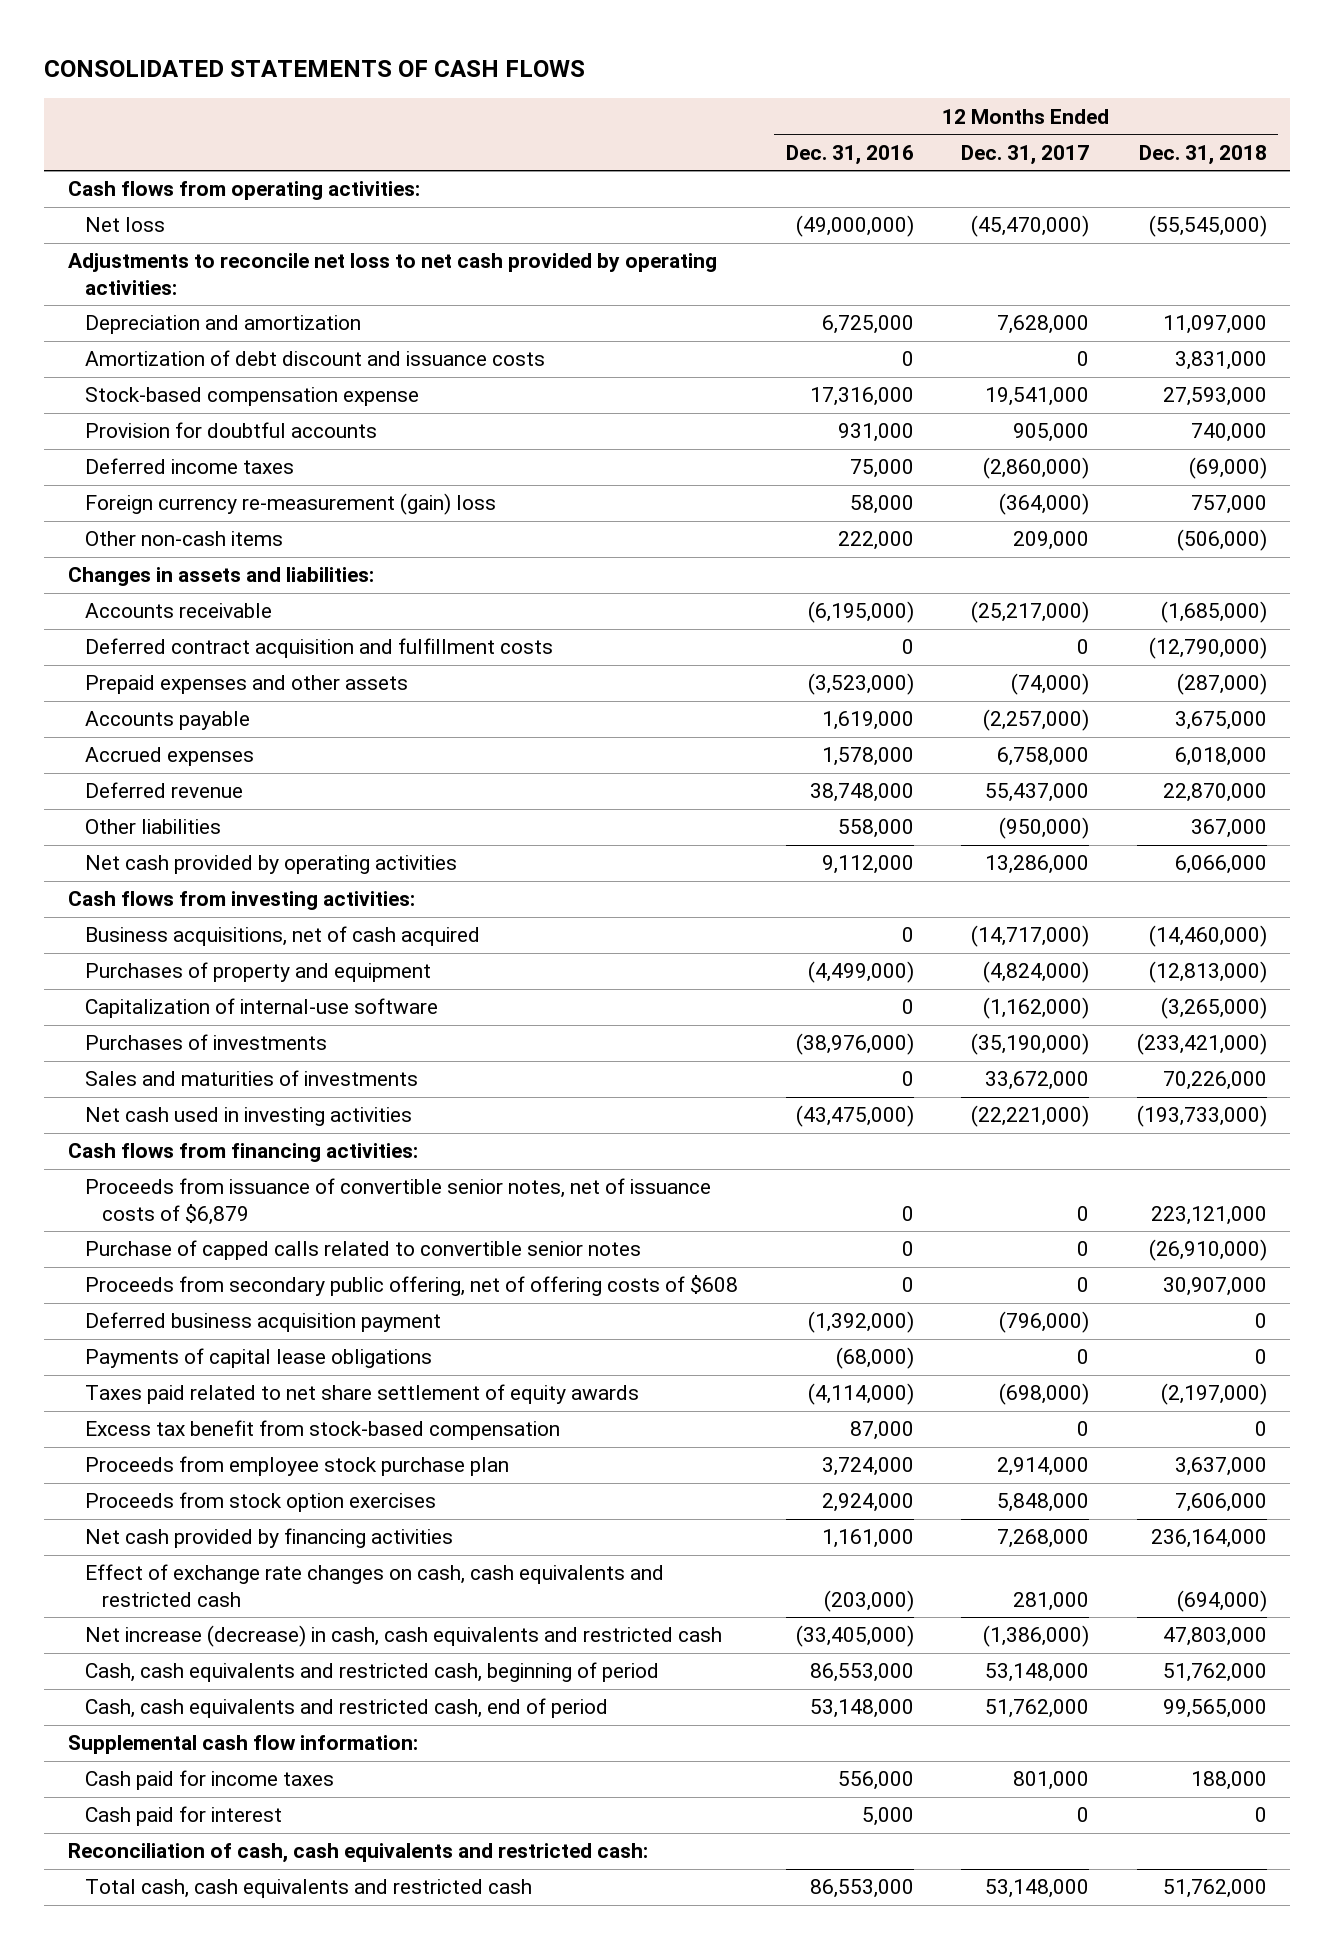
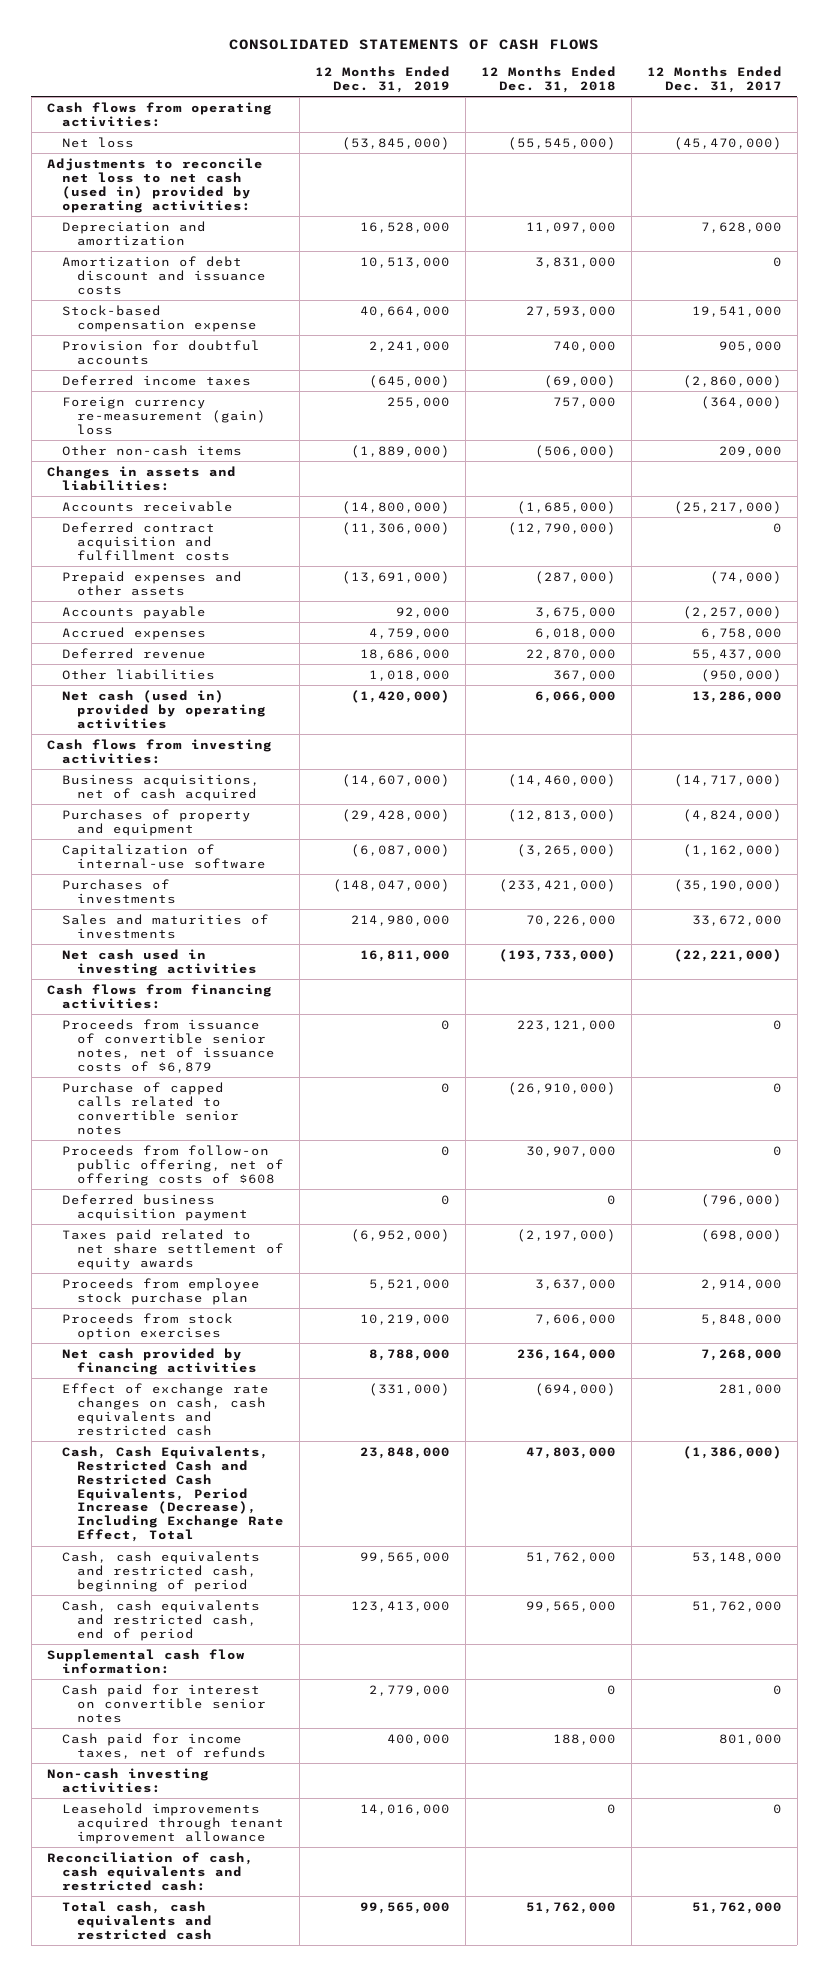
- | 12 Months Ended Dec. 31, 2016 | 12 Months Ended Dec. 31, 2017 | 12 Months Ended Dec. 31, 2018
+ | 12 Months Ended Dec. 31, 2019 | 12 Months Ended Dec. 31, 2018 | 12 Months Ended Dec. 31, 2017
- Adjustments to reconcile net loss to net cash provided by operating activities:
+ Adjustments to reconcile net loss to net cash (used in) provided by operating activities:
- Net cash provided by operating activities | 9,112,000 | 13,286,000 | 6,066,000
+ Net cash (used in) provided by operating activities | (1,420,000) | 6,066,000 | 13,286,000
- Proceeds from secondary public offering, net of offering costs of $608 | 0 | 0 | 30,907,000
+ Proceeds from follow-on public offering, net of offering costs of $608 | 0 | 30,907,000 | 0
- Payments of capital lease obligations | (68,000) | 0 | 0
- Excess tax benefit from stock-based compensation | 87,000 | 0 | 0
- Net increase (decrease) in cash, cash equivalents and restricted cash | (33,405,000) | (1,386,000) | 47,803,000
+ Cash, Cash Equivalents, Restricted Cash and Restricted Cash Equivalents, Period Increase (Decrease), Including Exchange Rate Effect, Total | 23,848,000 | 47,803,000 | (1,386,000)
- Cash paid for income taxes | 556,000 | 801,000 | 188,000
- Cash paid for interest | 5,000 | 0 | 0
+ Cash paid for interest on convertible senior notes | 2,779,000 | 0 | 0
+ Cash paid for income taxes, net of refunds | 400,000 | 188,000 | 801,000
+ Non-cash investing activities:
+ Leasehold improvements acquired through tenant improvement allowance | 14,016,000 | 0 | 0
- Total cash, cash equivalents and restricted cash | 86,553,000 | 53,148,000 | 51,762,000
+ Total cash, cash equivalents and restricted cash | 99,565,000 | 51,762,000 | 51,762,000

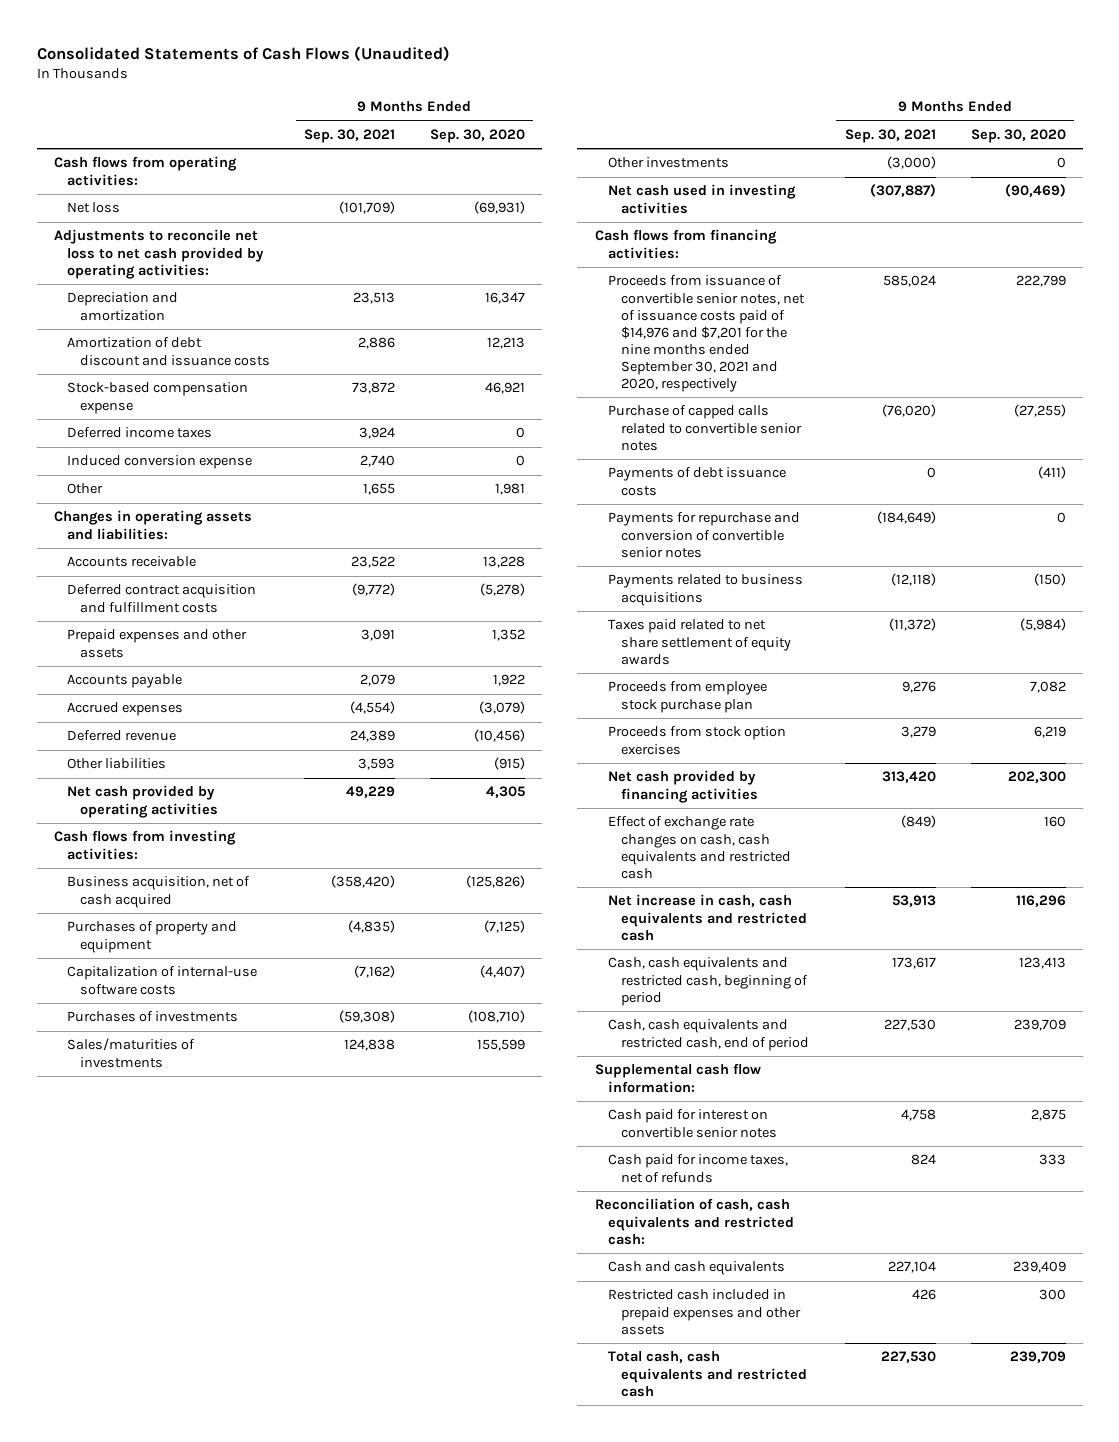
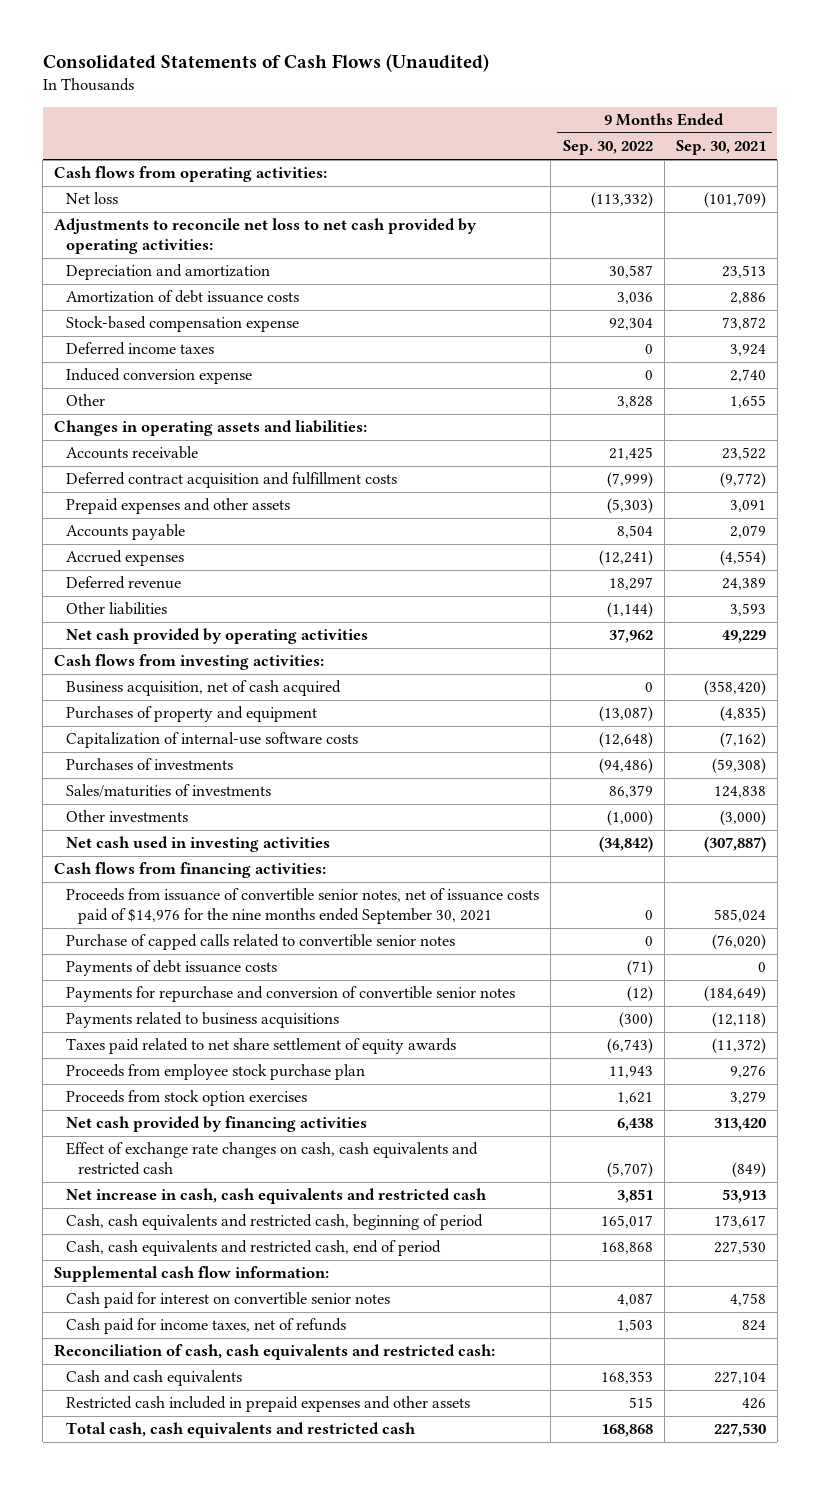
- | 9 Months Ended Sep. 30, 2021 | 9 Months Ended Sep. 30, 2020
+ | 9 Months Ended Sep. 30, 2022 | 9 Months Ended Sep. 30, 2021
- Amortization of debt discount and issuance costs | 2,886 | 12,213
+ Amortization of debt issuance costs | 3,036 | 2,886
- Proceeds from issuance of convertible senior notes, net of issuance costs paid of $14,976 and $7,201 for the nine months ended September 30, 2021 and 2020, respectively | 585,024 | 222,799
+ Proceeds from issuance of convertible senior notes, net of issuance costs paid of $14,976 for the nine months ended September 30, 2021 | 0 | 585,024

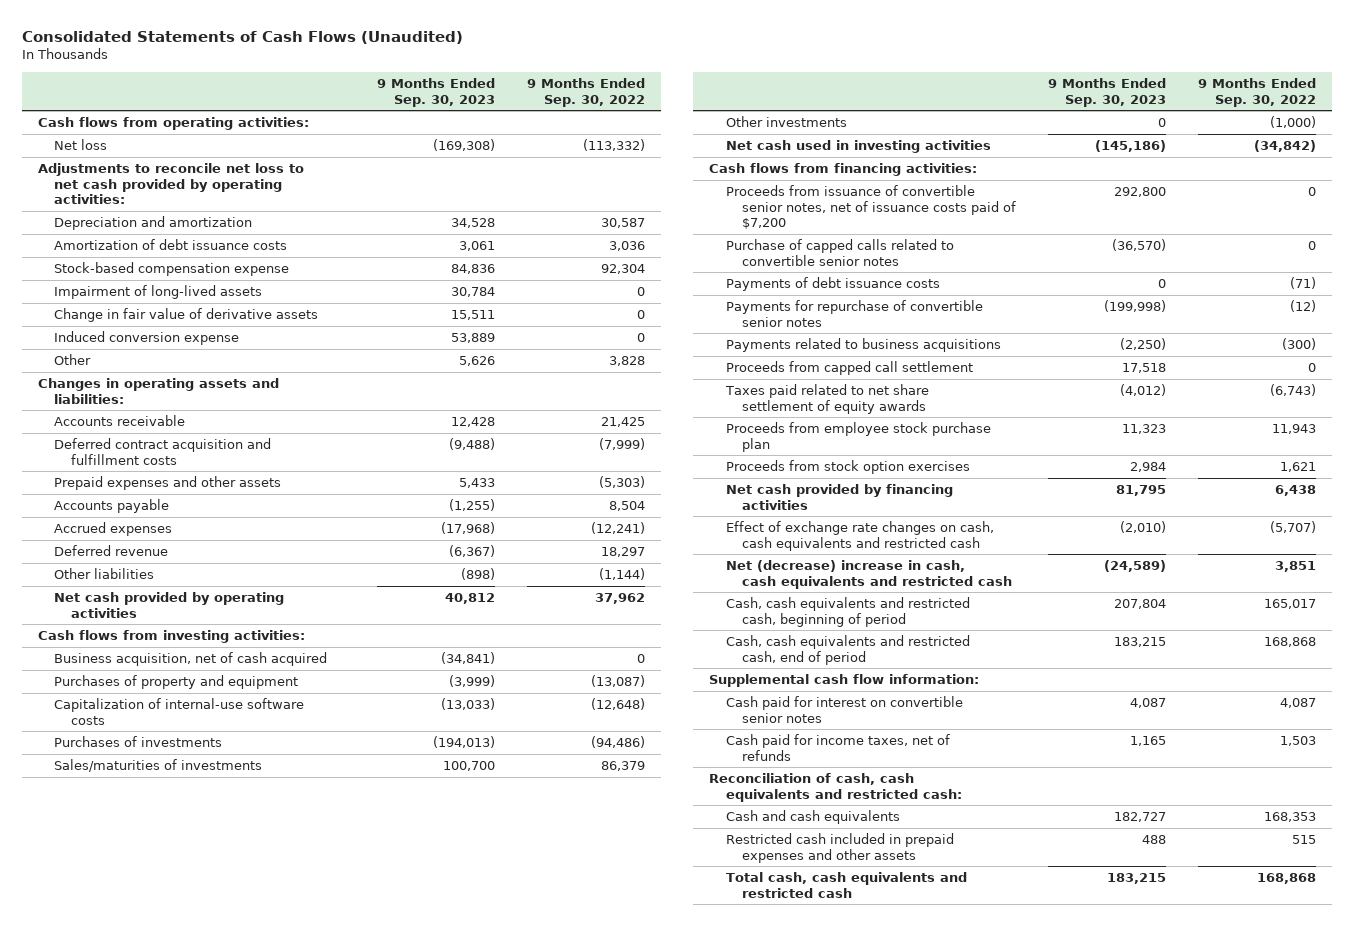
- | 9 Months Ended Sep. 30, 2022 | 9 Months Ended Sep. 30, 2021
+ | 9 Months Ended Sep. 30, 2023 | 9 Months Ended Sep. 30, 2022
- Deferred income taxes | 0 | 3,924
+ Impairment of long-lived assets | 30,784 | 0
+ Change in fair value of derivative assets | 15,511 | 0
- Proceeds from issuance of convertible senior notes, net of issuance costs paid of $14,976 for the nine months ended September 30, 2021 | 0 | 585,024
+ Proceeds from issuance of convertible senior notes, net of issuance costs paid of $7,200 | 292,800 | 0
- Payments for repurchase and conversion of convertible senior notes | (12) | (184,649)
+ Payments for repurchase of convertible senior notes | (199,998) | (12)
+ Proceeds from capped call settlement | 17,518 | 0
- Net increase in cash, cash equivalents and restricted cash | 3,851 | 53,913
+ Net (decrease) increase in cash, cash equivalents and restricted cash | (24,589) | 3,851

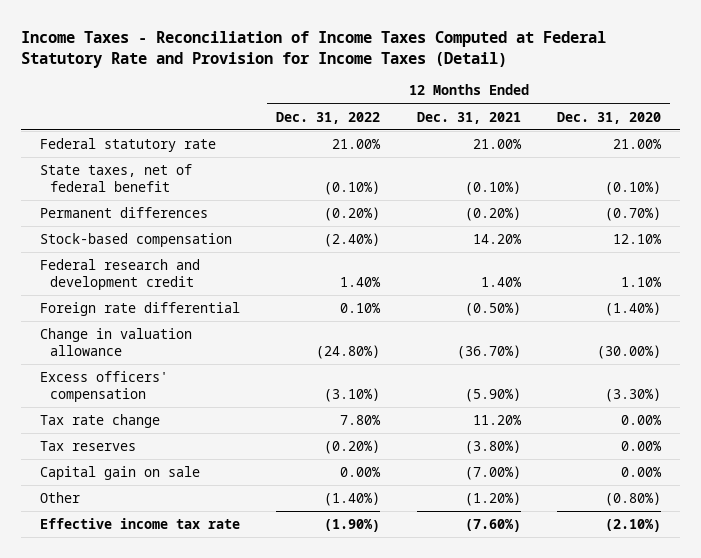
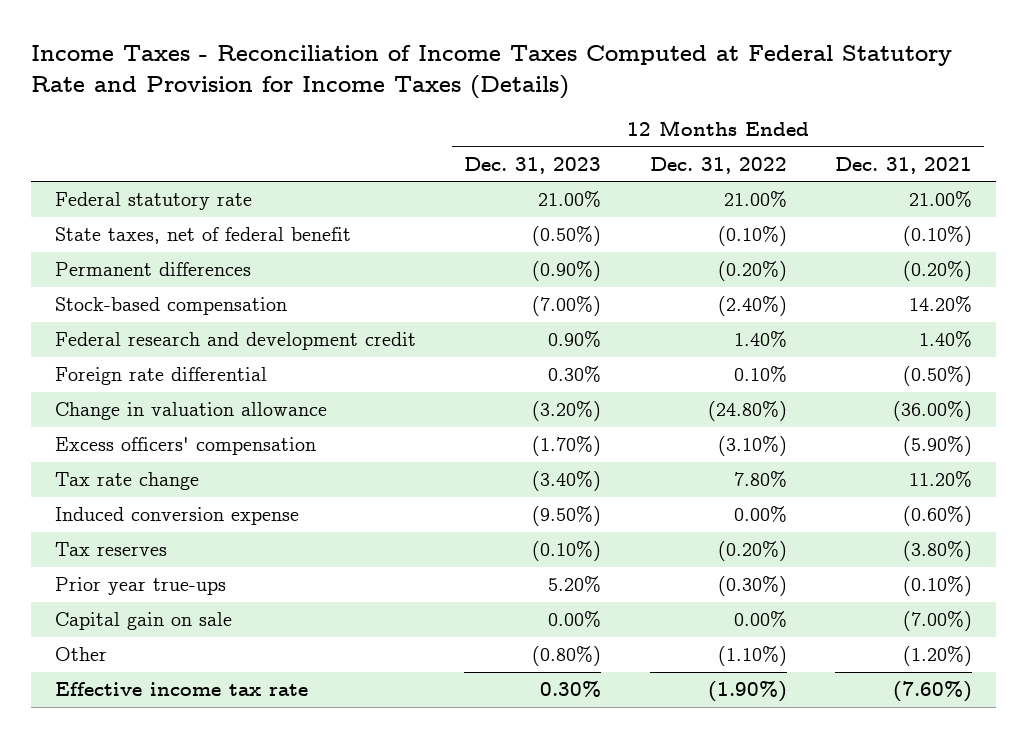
- Income Taxes - Reconciliation of Income Taxes Computed at Federal Statutory Rate and Provision for Income Taxes (Detail)
+ Income Taxes - Reconciliation of Income Taxes Computed at Federal Statutory Rate and Provision for Income Taxes (Details)
- | 12 Months Ended Dec. 31, 2022 | 12 Months Ended Dec. 31, 2021 | 12 Months Ended Dec. 31, 2020
+ | 12 Months Ended Dec. 31, 2023 | 12 Months Ended Dec. 31, 2022 | 12 Months Ended Dec. 31, 2021
- Change in valuation allowance | (24.80%) | (36.70%) | (30.00%)
+ Change in valuation allowance | (3.20%) | (24.80%) | (36.00%)
+ Induced conversion expense | (9.50%) | 0.00% | (0.60%)
+ Prior year true-ups | 5.20% | (0.30%) | (0.10%)
- Other | (1.40%) | (1.20%) | (0.80%)
+ Other | (0.80%) | (1.10%) | (1.20%)

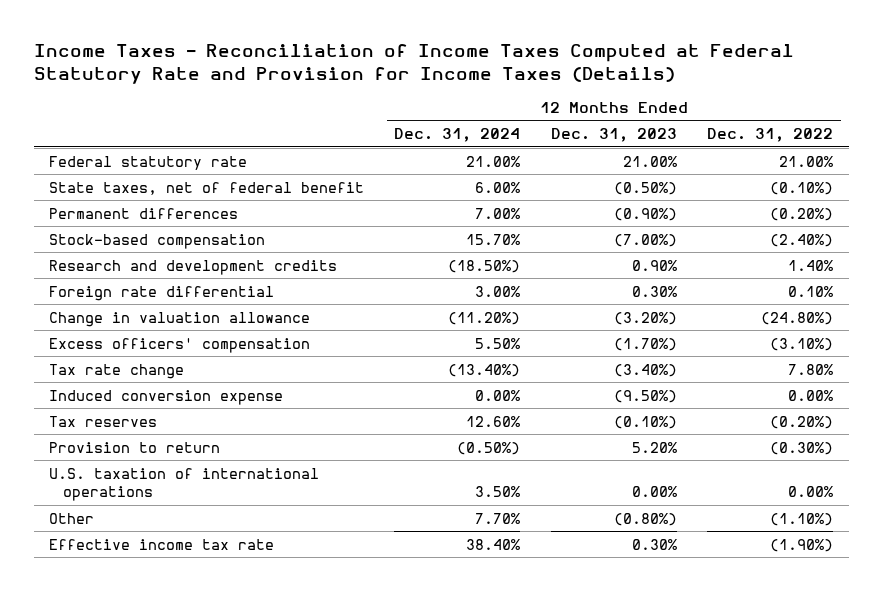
- | 12 Months Ended Dec. 31, 2023 | 12 Months Ended Dec. 31, 2022 | 12 Months Ended Dec. 31, 2021
+ | 12 Months Ended Dec. 31, 2024 | 12 Months Ended Dec. 31, 2023 | 12 Months Ended Dec. 31, 2022
- Federal research and development credit | 0.90% | 1.40% | 1.40%
+ Research and development credits | (18.50%) | 0.90% | 1.40%
- Prior year true-ups | 5.20% | (0.30%) | (0.10%)
- Capital gain on sale | 0.00% | 0.00% | (7.00%)
+ Provision to return | (0.50%) | 5.20% | (0.30%)
+ U.S. taxation of international operations | 3.50% | 0.00% | 0.00%

